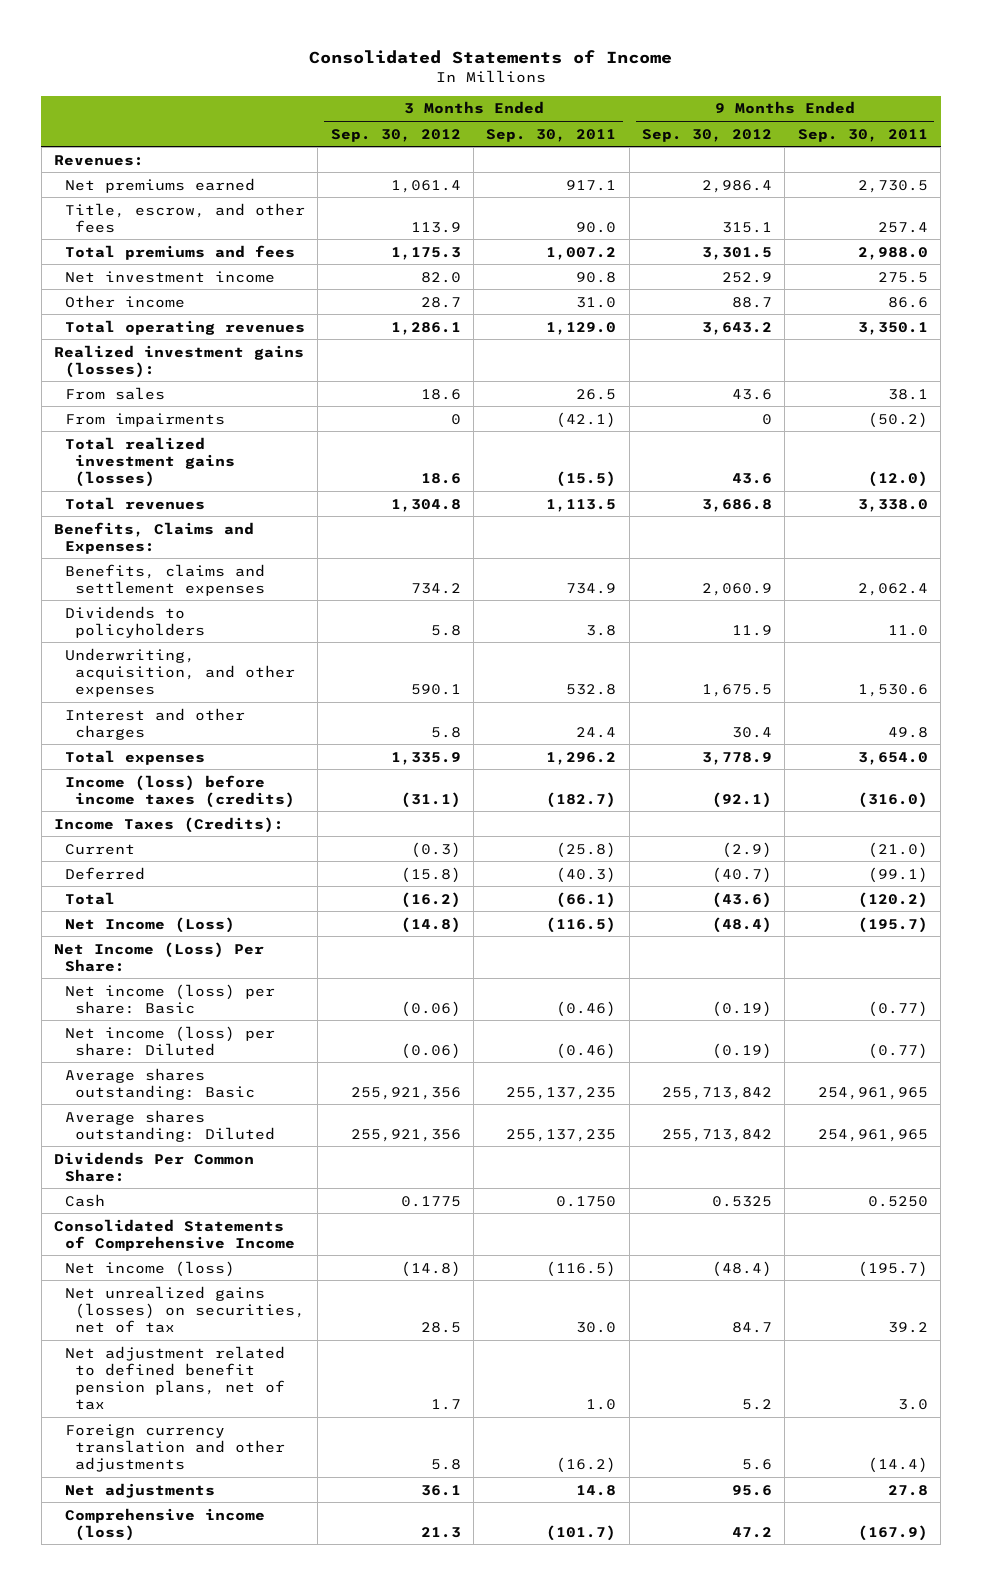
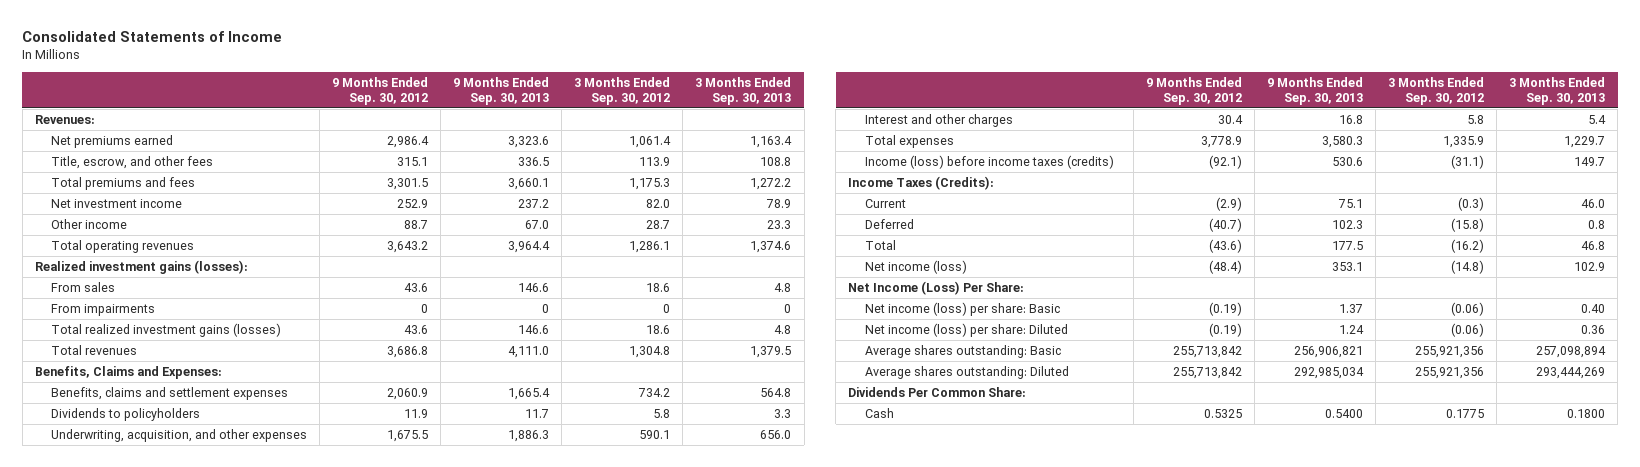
- | 3 Months Ended Sep. 30, 2012 | 3 Months Ended Sep. 30, 2011 | 9 Months Ended Sep. 30, 2012 | 9 Months Ended Sep. 30, 2011
+ | 9 Months Ended Sep. 30, 2012 | 9 Months Ended Sep. 30, 2013 | 3 Months Ended Sep. 30, 2012 | 3 Months Ended Sep. 30, 2013
- Net Income (Loss) | (14.8) | (116.5) | (48.4) | (195.7)
moved up: Net income (loss) | (48.4) | 353.1 | (14.8) | 102.9
- Consolidated Statements of Comprehensive Income
- Net unrealized gains (losses) on securities, net of tax | 28.5 | 30.0 | 84.7 | 39.2
- Net adjustment related to defined benefit pension plans, net of tax | 1.7 | 1.0 | 5.2 | 3.0
- Foreign currency translation and other adjustments | 5.8 | (16.2) | 5.6 | (14.4)
- Net adjustments | 36.1 | 14.8 | 95.6 | 27.8
- Comprehensive income (loss) | 21.3 | (101.7) | 47.2 | (167.9)

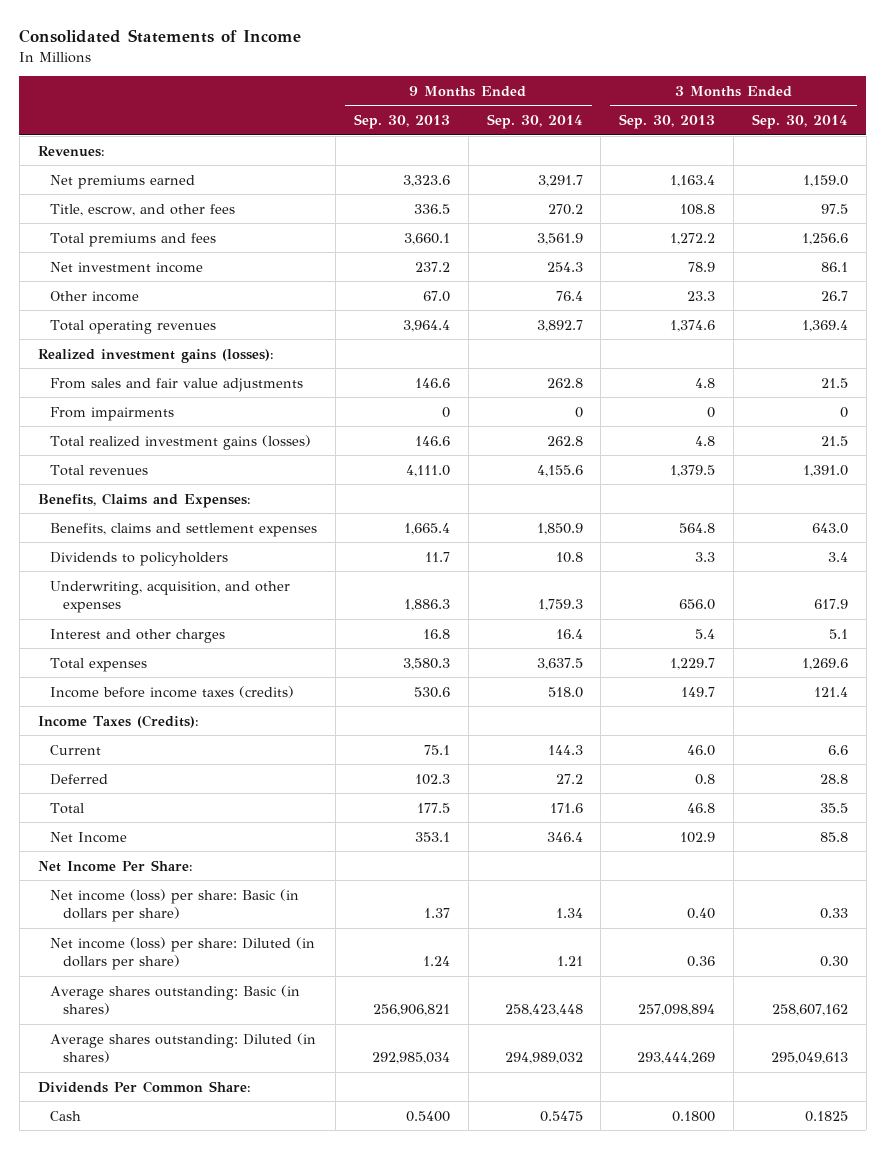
- | 9 Months Ended Sep. 30, 2012 | 9 Months Ended Sep. 30, 2013 | 3 Months Ended Sep. 30, 2012 | 3 Months Ended Sep. 30, 2013
+ | 9 Months Ended Sep. 30, 2013 | 9 Months Ended Sep. 30, 2014 | 3 Months Ended Sep. 30, 2013 | 3 Months Ended Sep. 30, 2014
- From sales | 43.6 | 146.6 | 18.6 | 4.8
+ From sales and fair value adjustments | 146.6 | 262.8 | 4.8 | 21.5
- Income (loss) before income taxes (credits) | (92.1) | 530.6 | (31.1) | 149.7
+ Income before income taxes (credits) | 530.6 | 518.0 | 149.7 | 121.4
- Net income (loss) | (48.4) | 353.1 | (14.8) | 102.9
- Net Income (Loss) Per Share:
- Net income (loss) per share: Basic | (0.19) | 1.37 | (0.06) | 0.40
- Net income (loss) per share: Diluted | (0.19) | 1.24 | (0.06) | 0.36
- Average shares outstanding: Basic | 255,713,842 | 256,906,821 | 255,921,356 | 257,098,894
- Average shares outstanding: Diluted | 255,713,842 | 292,985,034 | 255,921,356 | 293,444,269
+ Net Income | 353.1 | 346.4 | 102.9 | 85.8
+ Net Income Per Share:
+ Net income (loss) per share: Basic (in dollars per share) | 1.37 | 1.34 | 0.40 | 0.33
+ Net income (loss) per share: Diluted (in dollars per share) | 1.24 | 1.21 | 0.36 | 0.30
+ Average shares outstanding: Basic (in shares) | 256,906,821 | 258,423,448 | 257,098,894 | 258,607,162
+ Average shares outstanding: Diluted (in shares) | 292,985,034 | 294,989,032 | 293,444,269 | 295,049,613

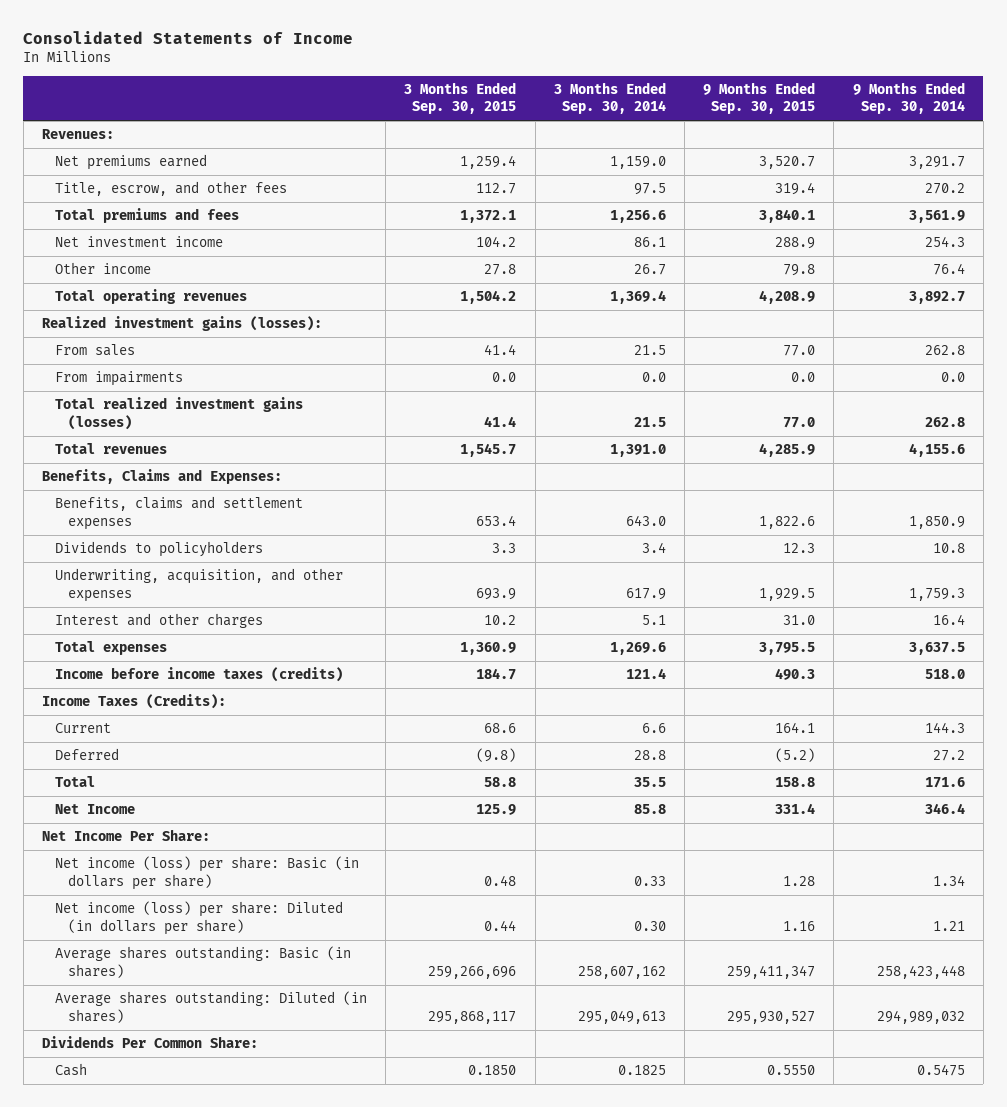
- | 9 Months Ended Sep. 30, 2013 | 9 Months Ended Sep. 30, 2014 | 3 Months Ended Sep. 30, 2013 | 3 Months Ended Sep. 30, 2014
+ | 3 Months Ended Sep. 30, 2015 | 3 Months Ended Sep. 30, 2014 | 9 Months Ended Sep. 30, 2015 | 9 Months Ended Sep. 30, 2014
- From sales and fair value adjustments | 146.6 | 262.8 | 4.8 | 21.5
- From impairments | 0 | 0 | 0 | 0
+ From sales | 41.4 | 21.5 | 77.0 | 262.8
+ From impairments | 0.0 | 0.0 | 0.0 | 0.0

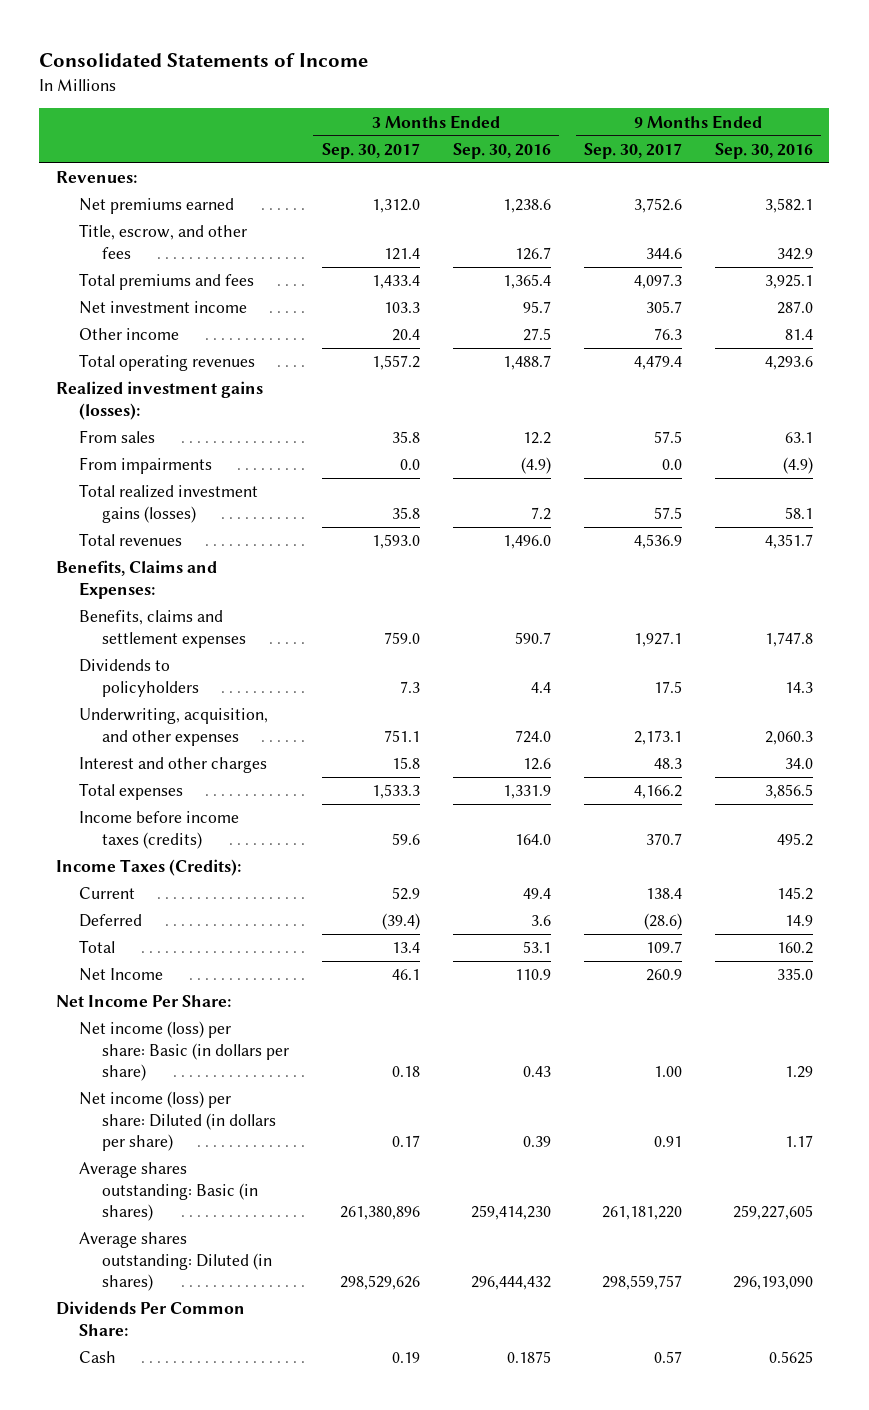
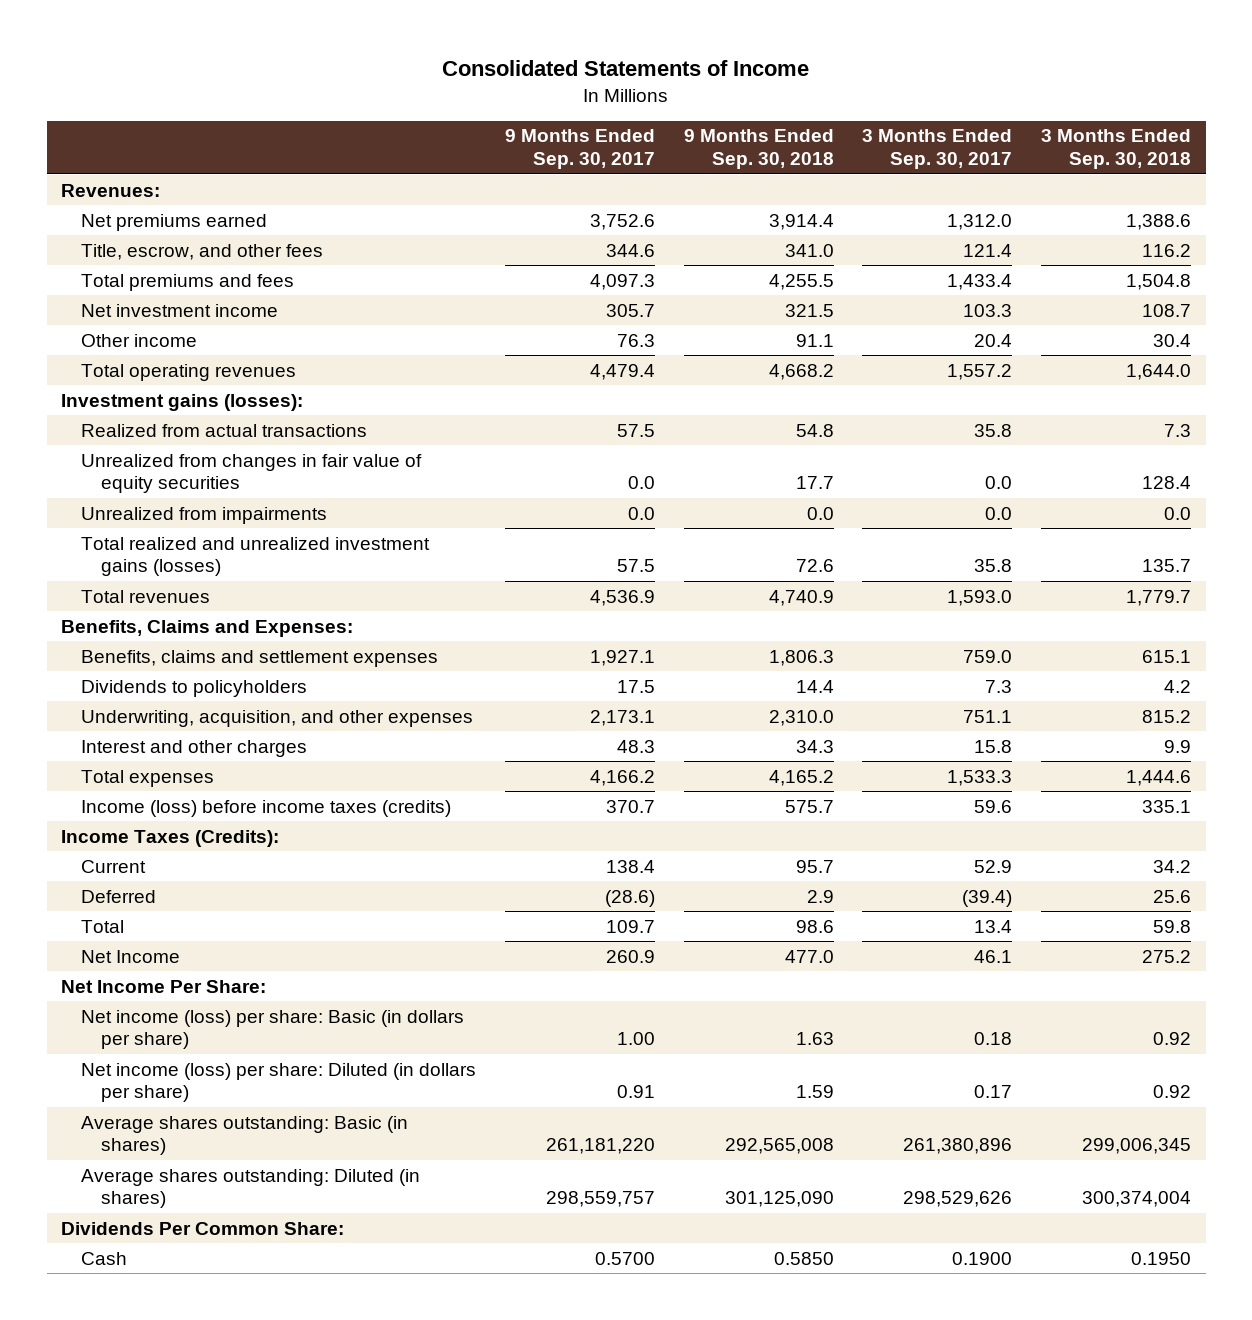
- | 3 Months Ended Sep. 30, 2017 | 3 Months Ended Sep. 30, 2016 | 9 Months Ended Sep. 30, 2017 | 9 Months Ended Sep. 30, 2016
+ | 9 Months Ended Sep. 30, 2017 | 9 Months Ended Sep. 30, 2018 | 3 Months Ended Sep. 30, 2017 | 3 Months Ended Sep. 30, 2018
- Realized investment gains (losses):
- From sales | 35.8 | 12.2 | 57.5 | 63.1
- From impairments | 0.0 | (4.9) | 0.0 | (4.9)
- Total realized investment gains (losses) | 35.8 | 7.2 | 57.5 | 58.1
+ Investment gains (losses):
+ Realized from actual transactions | 57.5 | 54.8 | 35.8 | 7.3
+ Unrealized from changes in fair value of equity securities | 0.0 | 17.7 | 0.0 | 128.4
+ Unrealized from impairments | 0.0 | 0.0 | 0.0 | 0.0
+ Total realized and unrealized investment gains (losses) | 57.5 | 72.6 | 35.8 | 135.7
- Income before income taxes (credits) | 59.6 | 164.0 | 370.7 | 495.2
+ Income (loss) before income taxes (credits) | 370.7 | 575.7 | 59.6 | 335.1
- Cash | 0.19 | 0.1875 | 0.57 | 0.5625
+ Cash | 0.5700 | 0.5850 | 0.1900 | 0.1950

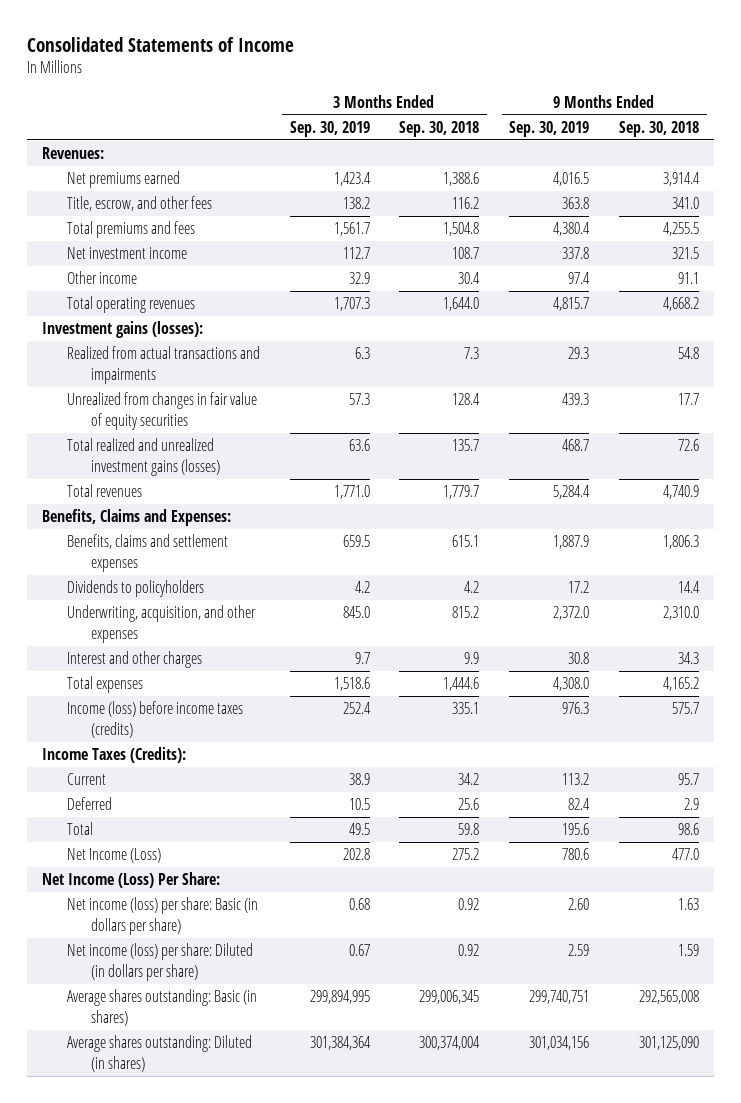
- | 9 Months Ended Sep. 30, 2017 | 9 Months Ended Sep. 30, 2018 | 3 Months Ended Sep. 30, 2017 | 3 Months Ended Sep. 30, 2018
+ | 3 Months Ended Sep. 30, 2019 | 3 Months Ended Sep. 30, 2018 | 9 Months Ended Sep. 30, 2019 | 9 Months Ended Sep. 30, 2018
- Realized from actual transactions | 57.5 | 54.8 | 35.8 | 7.3
+ Realized from actual transactions and impairments | 6.3 | 7.3 | 29.3 | 54.8
- Unrealized from impairments | 0.0 | 0.0 | 0.0 | 0.0
- Net Income | 260.9 | 477.0 | 46.1 | 275.2
- Net Income Per Share:
+ Net Income (Loss) | 202.8 | 275.2 | 780.6 | 477.0
+ Net Income (Loss) Per Share:
- Dividends Per Common Share:
- Cash | 0.5700 | 0.5850 | 0.1900 | 0.1950

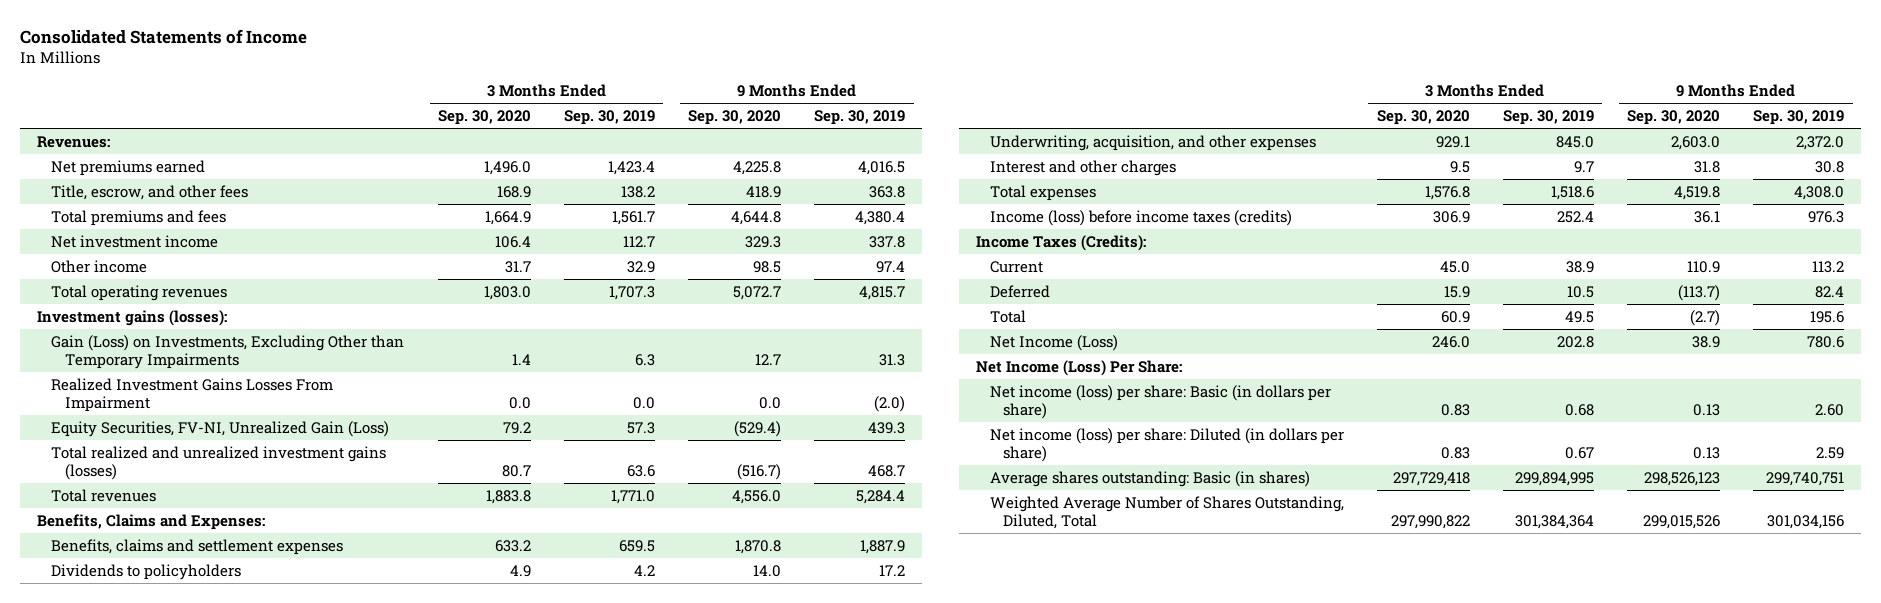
- | 3 Months Ended Sep. 30, 2019 | 3 Months Ended Sep. 30, 2018 | 9 Months Ended Sep. 30, 2019 | 9 Months Ended Sep. 30, 2018
+ | 3 Months Ended Sep. 30, 2020 | 3 Months Ended Sep. 30, 2019 | 9 Months Ended Sep. 30, 2020 | 9 Months Ended Sep. 30, 2019
- Realized from actual transactions and impairments | 6.3 | 7.3 | 29.3 | 54.8
- Unrealized from changes in fair value of equity securities | 57.3 | 128.4 | 439.3 | 17.7
+ Gain (Loss) on Investments, Excluding Other than Temporary Impairments | 1.4 | 6.3 | 12.7 | 31.3
+ Realized Investment Gains Losses From Impairment | 0.0 | 0.0 | 0.0 | (2.0)
+ Equity Securities, FV-NI, Unrealized Gain (Loss) | 79.2 | 57.3 | (529.4) | 439.3
- Average shares outstanding: Diluted (in shares) | 301,384,364 | 300,374,004 | 301,034,156 | 301,125,090
+ Weighted Average Number of Shares Outstanding, Diluted, Total | 297,990,822 | 301,384,364 | 299,015,526 | 301,034,156

